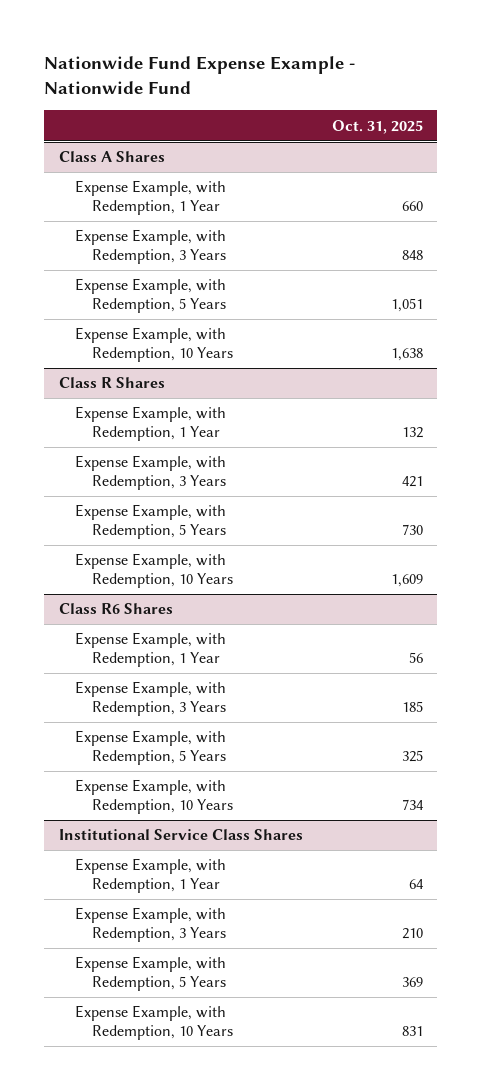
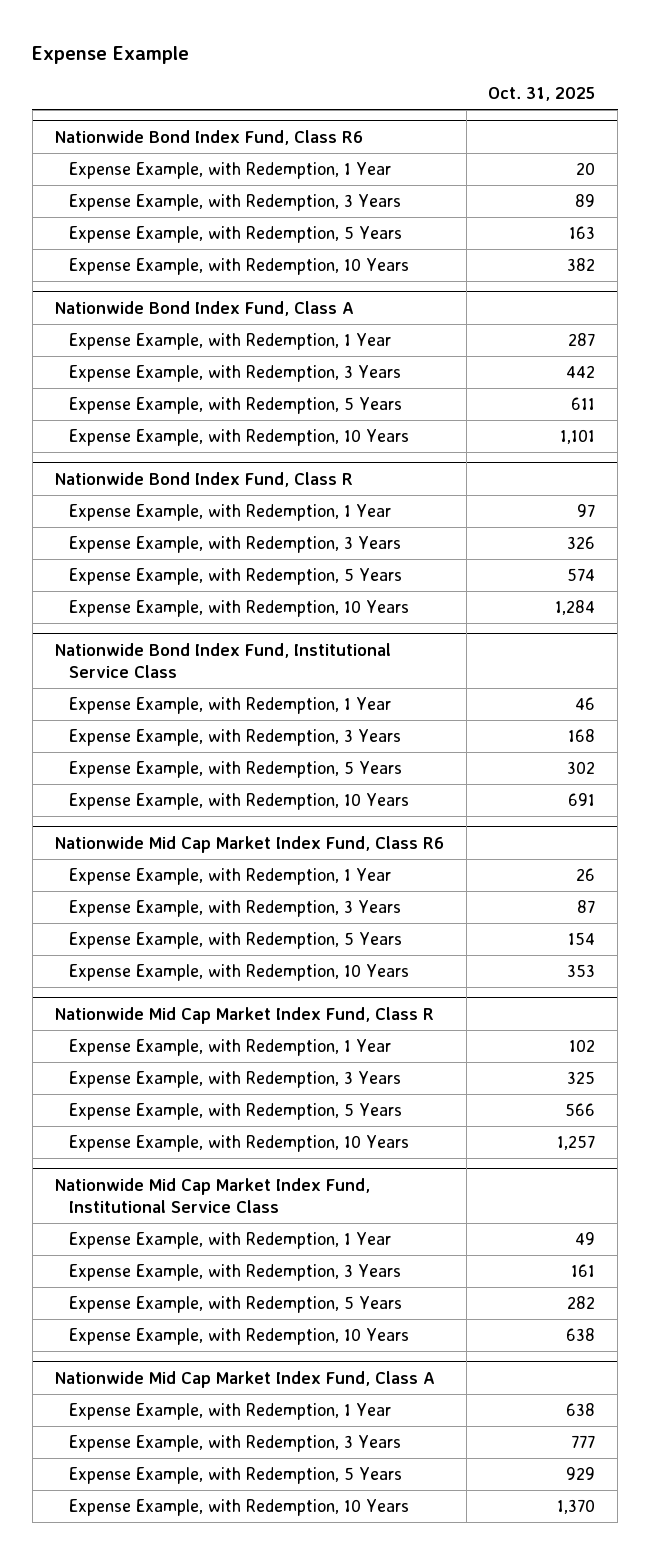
- Nationwide Fund Expense Example - Nationwide Fund
+ Expense Example
- Class A Shares
- Expense Example, with Redemption, 1 Year | 660
- Expense Example, with Redemption, 3 Years | 848
- Expense Example, with Redemption, 5 Years | 1,051
- Expense Example, with Redemption, 10 Years | 1,638
- Class R Shares
- Expense Example, with Redemption, 1 Year | 132
- Expense Example, with Redemption, 3 Years | 421
- Expense Example, with Redemption, 5 Years | 730
- Expense Example, with Redemption, 10 Years | 1,609
- Class R6 Shares
- Expense Example, with Redemption, 1 Year | 56
- Expense Example, with Redemption, 3 Years | 185
- Expense Example, with Redemption, 5 Years | 325
- Expense Example, with Redemption, 10 Years | 734
- Institutional Service Class Shares
- Expense Example, with Redemption, 1 Year | 64
- Expense Example, with Redemption, 3 Years | 210
- Expense Example, with Redemption, 5 Years | 369
- Expense Example, with Redemption, 10 Years | 831
+ Nationwide Bond Index Fund, Class R6
+ Expense Example, with Redemption, 1 Year | 20
+ Expense Example, with Redemption, 3 Years | 89
+ Expense Example, with Redemption, 5 Years | 163
+ Expense Example, with Redemption, 10 Years | 382
+ Nationwide Bond Index Fund, Class A
+ Expense Example, with Redemption, 1 Year | 287
+ Expense Example, with Redemption, 3 Years | 442
+ Expense Example, with Redemption, 5 Years | 611
+ Expense Example, with Redemption, 10 Years | 1,101
+ Nationwide Bond Index Fund, Class R
+ Expense Example, with Redemption, 1 Year | 97
+ Expense Example, with Redemption, 3 Years | 326
+ Expense Example, with Redemption, 5 Years | 574
+ Expense Example, with Redemption, 10 Years | 1,284
+ Nationwide Bond Index Fund, Institutional Service Class
+ Expense Example, with Redemption, 1 Year | 46
+ Expense Example, with Redemption, 3 Years | 168
+ Expense Example, with Redemption, 5 Years | 302
+ Expense Example, with Redemption, 10 Years | 691
+ Nationwide Mid Cap Market Index Fund, Class R6
+ Expense Example, with Redemption, 1 Year | 26
+ Expense Example, with Redemption, 3 Years | 87
+ Expense Example, with Redemption, 5 Years | 154
+ Expense Example, with Redemption, 10 Years | 353
+ Nationwide Mid Cap Market Index Fund, Class R
+ Expense Example, with Redemption, 1 Year | 102
+ Expense Example, with Redemption, 3 Years | 325
+ Expense Example, with Redemption, 5 Years | 566
+ Expense Example, with Redemption, 10 Years | 1,257
+ Nationwide Mid Cap Market Index Fund, Institutional Service Class
+ Expense Example, with Redemption, 1 Year | 49
+ Expense Example, with Redemption, 3 Years | 161
+ Expense Example, with Redemption, 5 Years | 282
+ Expense Example, with Redemption, 10 Years | 638
+ Nationwide Mid Cap Market Index Fund, Class A
+ Expense Example, with Redemption, 1 Year | 638
+ Expense Example, with Redemption, 3 Years | 777
+ Expense Example, with Redemption, 5 Years | 929
+ Expense Example, with Redemption, 10 Years | 1,370

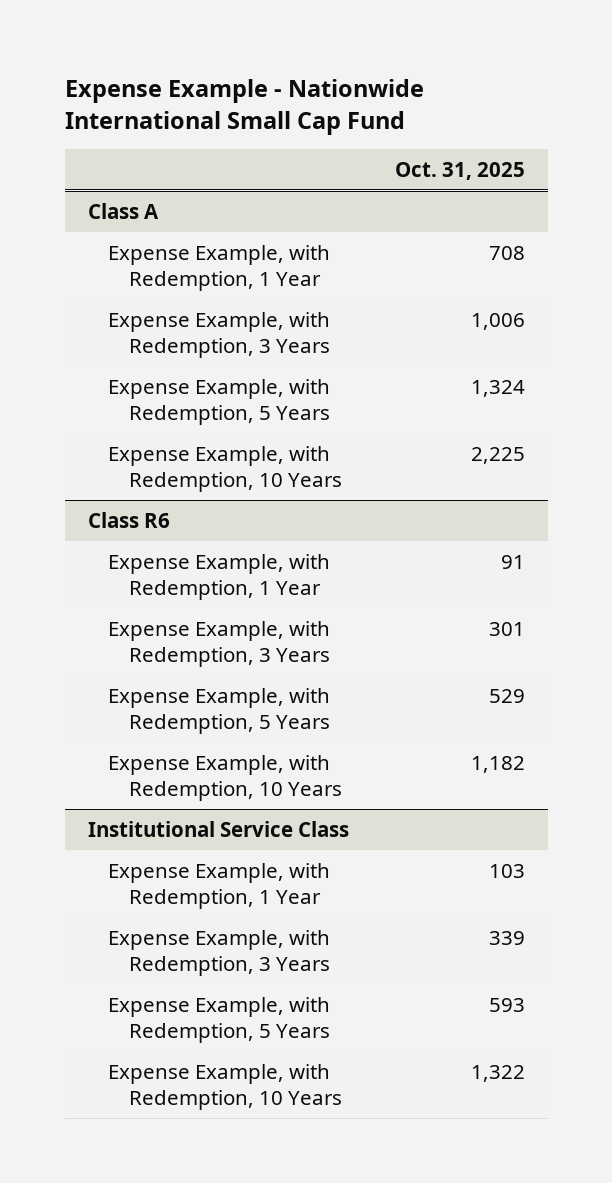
- Expense Example
+ Expense Example - Nationwide International Small Cap Fund
- Nationwide Bond Index Fund, Class R6
- Expense Example, with Redemption, 1 Year | 20
- Expense Example, with Redemption, 3 Years | 89
- Expense Example, with Redemption, 5 Years | 163
- Expense Example, with Redemption, 10 Years | 382
- Nationwide Bond Index Fund, Class A
- Expense Example, with Redemption, 1 Year | 287
- Expense Example, with Redemption, 3 Years | 442
- Expense Example, with Redemption, 5 Years | 611
- Expense Example, with Redemption, 10 Years | 1,101
- Nationwide Bond Index Fund, Class R
- Expense Example, with Redemption, 1 Year | 97
- Expense Example, with Redemption, 3 Years | 326
- Expense Example, with Redemption, 5 Years | 574
- Expense Example, with Redemption, 10 Years | 1,284
- Nationwide Bond Index Fund, Institutional Service Class
- Expense Example, with Redemption, 1 Year | 46
- Expense Example, with Redemption, 3 Years | 168
- Expense Example, with Redemption, 5 Years | 302
- Expense Example, with Redemption, 10 Years | 691
- Nationwide Mid Cap Market Index Fund, Class R6
- Expense Example, with Redemption, 1 Year | 26
- Expense Example, with Redemption, 3 Years | 87
- Expense Example, with Redemption, 5 Years | 154
- Expense Example, with Redemption, 10 Years | 353
- Nationwide Mid Cap Market Index Fund, Class R
- Expense Example, with Redemption, 1 Year | 102
- Expense Example, with Redemption, 3 Years | 325
- Expense Example, with Redemption, 5 Years | 566
- Expense Example, with Redemption, 10 Years | 1,257
- Nationwide Mid Cap Market Index Fund, Institutional Service Class
- Expense Example, with Redemption, 1 Year | 49
- Expense Example, with Redemption, 3 Years | 161
- Expense Example, with Redemption, 5 Years | 282
- Expense Example, with Redemption, 10 Years | 638
- Nationwide Mid Cap Market Index Fund, Class A
- Expense Example, with Redemption, 1 Year | 638
- Expense Example, with Redemption, 3 Years | 777
- Expense Example, with Redemption, 5 Years | 929
- Expense Example, with Redemption, 10 Years | 1,370
+ Class A
+ Expense Example, with Redemption, 1 Year | 708
+ Expense Example, with Redemption, 3 Years | 1,006
+ Expense Example, with Redemption, 5 Years | 1,324
+ Expense Example, with Redemption, 10 Years | 2,225
+ Class R6
+ Expense Example, with Redemption, 1 Year | 91
+ Expense Example, with Redemption, 3 Years | 301
+ Expense Example, with Redemption, 5 Years | 529
+ Expense Example, with Redemption, 10 Years | 1,182
+ Institutional Service Class
+ Expense Example, with Redemption, 1 Year | 103
+ Expense Example, with Redemption, 3 Years | 339
+ Expense Example, with Redemption, 5 Years | 593
+ Expense Example, with Redemption, 10 Years | 1,322

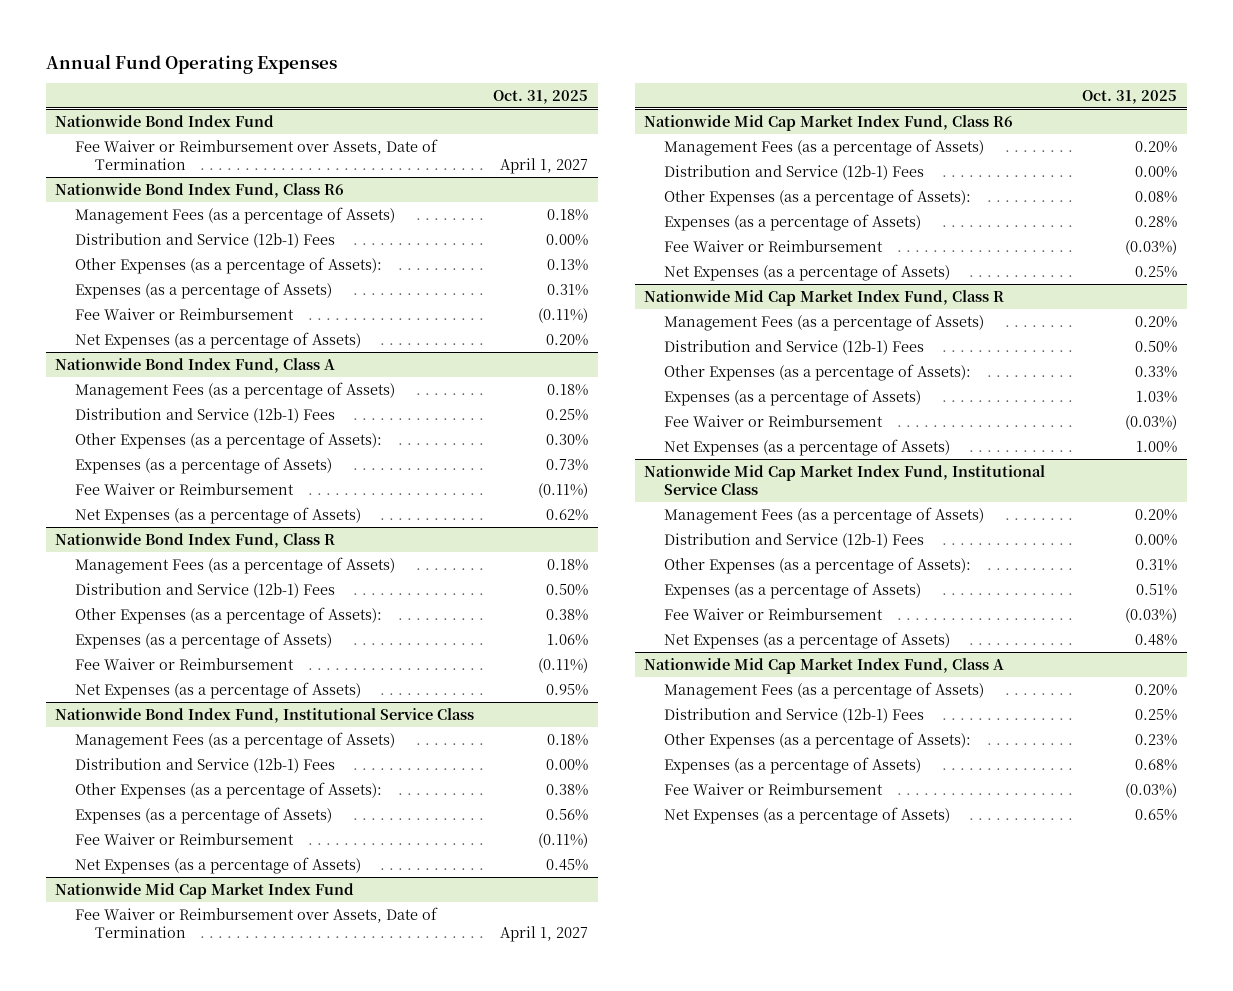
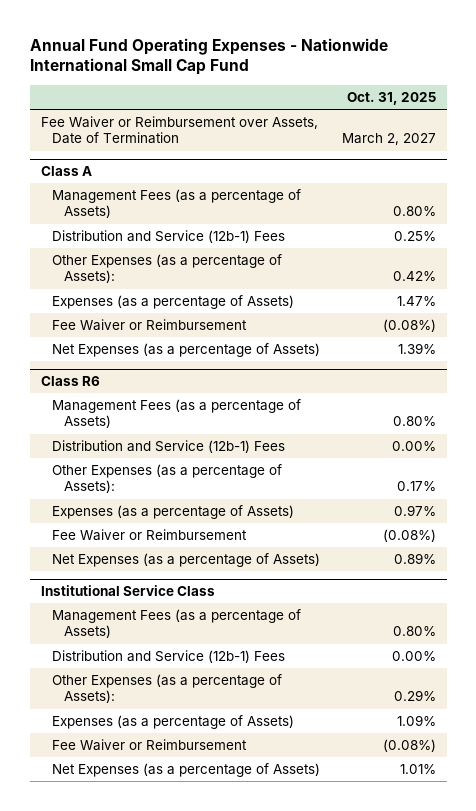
- Annual Fund Operating Expenses
+ Annual Fund Operating Expenses - Nationwide International Small Cap Fund
- Nationwide Bond Index Fund
- Fee Waiver or Reimbursement over Assets, Date of Termination | April 1, 2027
- Nationwide Bond Index Fund, Class R6
- Management Fees (as a percentage of Assets) | 0.18%
- Distribution and Service (12b-1) Fees | 0.00%
- Other Expenses (as a percentage of Assets): | 0.13%
- Expenses (as a percentage of Assets) | 0.31%
- Fee Waiver or Reimbursement | (0.11%)
- Net Expenses (as a percentage of Assets) | 0.20%
- Nationwide Bond Index Fund, Class A
- Management Fees (as a percentage of Assets) | 0.18%
+ Fee Waiver or Reimbursement over Assets, Date of Termination | March 2, 2027
+ Class A
+ Management Fees (as a percentage of Assets) | 0.80%
- Other Expenses (as a percentage of Assets): | 0.30%
- Expenses (as a percentage of Assets) | 0.73%
- Fee Waiver or Reimbursement | (0.11%)
- Net Expenses (as a percentage of Assets) | 0.62%
- Nationwide Bond Index Fund, Class R
- Management Fees (as a percentage of Assets) | 0.18%
- Distribution and Service (12b-1) Fees | 0.50%
- Other Expenses (as a percentage of Assets): | 0.38%
- Expenses (as a percentage of Assets) | 1.06%
- Fee Waiver or Reimbursement | (0.11%)
- Net Expenses (as a percentage of Assets) | 0.95%
- Nationwide Bond Index Fund, Institutional Service Class
- Management Fees (as a percentage of Assets) | 0.18%
- Distribution and Service (12b-1) Fees | 0.00%
- Other Expenses (as a percentage of Assets): | 0.38%
- Expenses (as a percentage of Assets) | 0.56%
- Fee Waiver or Reimbursement | (0.11%)
- Net Expenses (as a percentage of Assets) | 0.45%
- Nationwide Mid Cap Market Index Fund
- Fee Waiver or Reimbursement over Assets, Date of Termination | April 1, 2027
- Nationwide Mid Cap Market Index Fund, Class R6
- Management Fees (as a percentage of Assets) | 0.20%
+ Other Expenses (as a percentage of Assets): | 0.42%
+ Expenses (as a percentage of Assets) | 1.47%
+ Fee Waiver or Reimbursement | (0.08%)
+ Net Expenses (as a percentage of Assets) | 1.39%
+ Class R6
+ Management Fees (as a percentage of Assets) | 0.80%
- Other Expenses (as a percentage of Assets): | 0.08%
- Expenses (as a percentage of Assets) | 0.28%
- Fee Waiver or Reimbursement | (0.03%)
- Net Expenses (as a percentage of Assets) | 0.25%
- Nationwide Mid Cap Market Index Fund, Class R
- Management Fees (as a percentage of Assets) | 0.20%
- Distribution and Service (12b-1) Fees | 0.50%
- Other Expenses (as a percentage of Assets): | 0.33%
- Expenses (as a percentage of Assets) | 1.03%
- Fee Waiver or Reimbursement | (0.03%)
- Net Expenses (as a percentage of Assets) | 1.00%
- Nationwide Mid Cap Market Index Fund, Institutional Service Class
- Management Fees (as a percentage of Assets) | 0.20%
+ Other Expenses (as a percentage of Assets): | 0.17%
+ Expenses (as a percentage of Assets) | 0.97%
+ Fee Waiver or Reimbursement | (0.08%)
+ Net Expenses (as a percentage of Assets) | 0.89%
+ Institutional Service Class
+ Management Fees (as a percentage of Assets) | 0.80%
- Other Expenses (as a percentage of Assets): | 0.31%
- Expenses (as a percentage of Assets) | 0.51%
- Fee Waiver or Reimbursement | (0.03%)
- Net Expenses (as a percentage of Assets) | 0.48%
- Nationwide Mid Cap Market Index Fund, Class A
- Management Fees (as a percentage of Assets) | 0.20%
- Distribution and Service (12b-1) Fees | 0.25%
- Other Expenses (as a percentage of Assets): | 0.23%
- Expenses (as a percentage of Assets) | 0.68%
- Fee Waiver or Reimbursement | (0.03%)
- Net Expenses (as a percentage of Assets) | 0.65%
+ Other Expenses (as a percentage of Assets): | 0.29%
+ Expenses (as a percentage of Assets) | 1.09%
+ Fee Waiver or Reimbursement | (0.08%)
+ Net Expenses (as a percentage of Assets) | 1.01%

